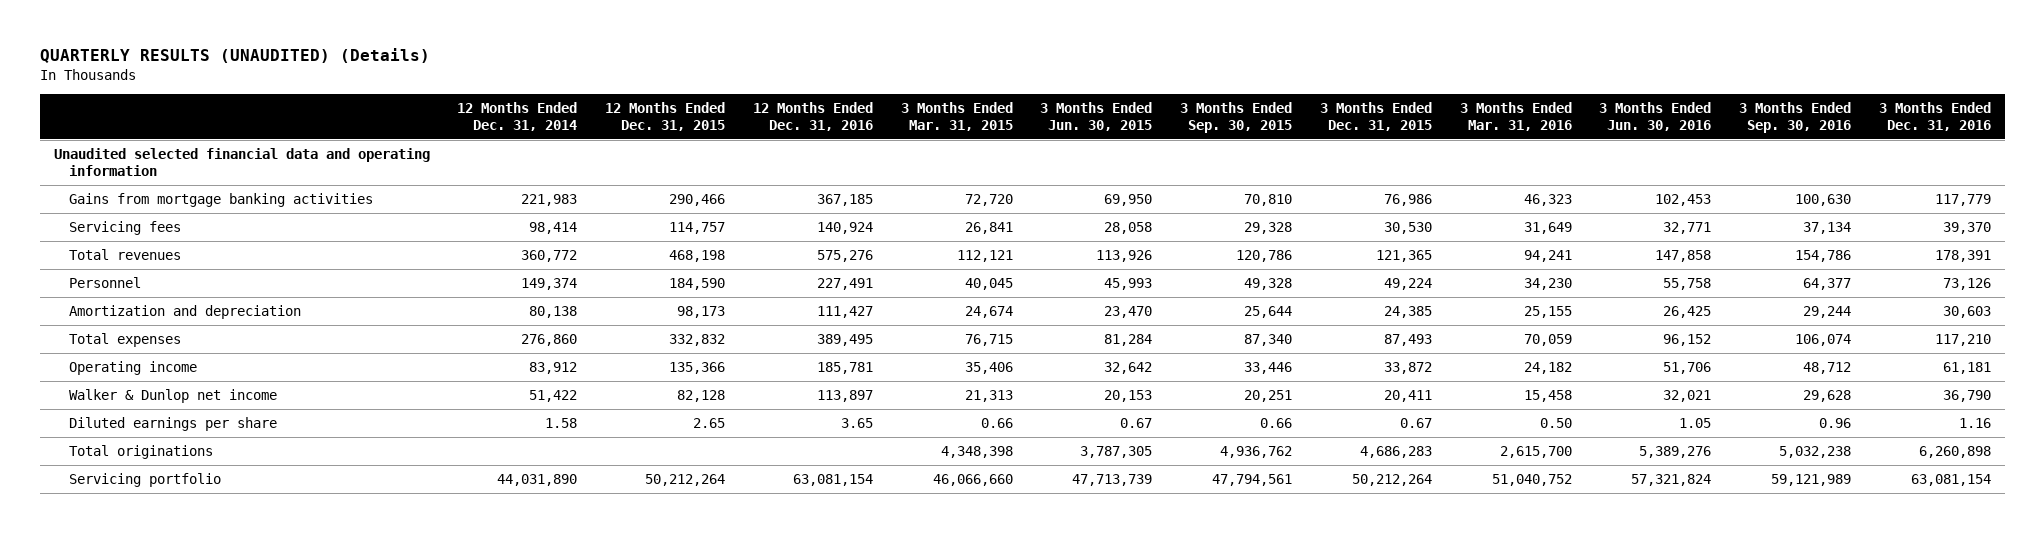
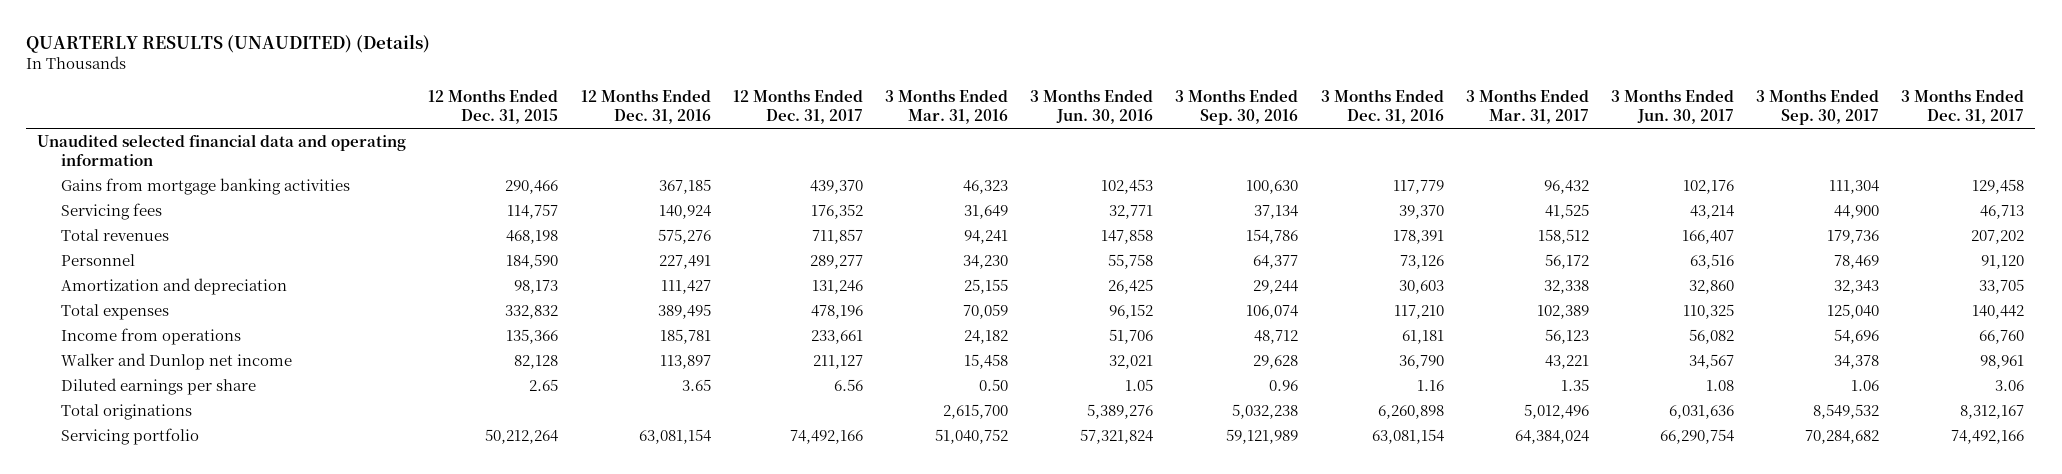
- | 12 Months Ended Dec. 31, 2014 | 12 Months Ended Dec. 31, 2015 | 12 Months Ended Dec. 31, 2016 | 3 Months Ended Mar. 31, 2015 | 3 Months Ended Jun. 30, 2015 | 3 Months Ended Sep. 30, 2015 | 3 Months Ended Dec. 31, 2015 | 3 Months Ended Mar. 31, 2016 | 3 Months Ended Jun. 30, 2016 | 3 Months Ended Sep. 30, 2016 | 3 Months Ended Dec. 31, 2016
+ | 12 Months Ended Dec. 31, 2015 | 12 Months Ended Dec. 31, 2016 | 12 Months Ended Dec. 31, 2017 | 3 Months Ended Mar. 31, 2016 | 3 Months Ended Jun. 30, 2016 | 3 Months Ended Sep. 30, 2016 | 3 Months Ended Dec. 31, 2016 | 3 Months Ended Mar. 31, 2017 | 3 Months Ended Jun. 30, 2017 | 3 Months Ended Sep. 30, 2017 | 3 Months Ended Dec. 31, 2017
- Operating income | 83,912 | 135,366 | 185,781 | 35,406 | 32,642 | 33,446 | 33,872 | 24,182 | 51,706 | 48,712 | 61,181
- Walker & Dunlop net income | 51,422 | 82,128 | 113,897 | 21,313 | 20,153 | 20,251 | 20,411 | 15,458 | 32,021 | 29,628 | 36,790
+ Income from operations | 135,366 | 185,781 | 233,661 | 24,182 | 51,706 | 48,712 | 61,181 | 56,123 | 56,082 | 54,696 | 66,760
+ Walker and Dunlop net income | 82,128 | 113,897 | 211,127 | 15,458 | 32,021 | 29,628 | 36,790 | 43,221 | 34,567 | 34,378 | 98,961

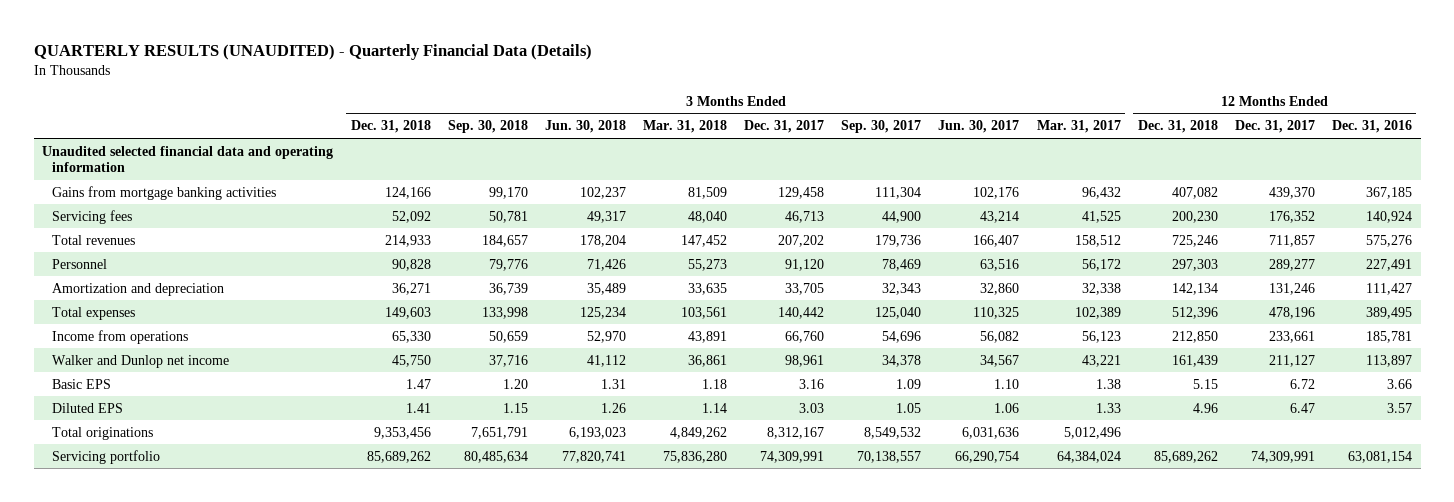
- QUARTERLY RESULTS (UNAUDITED) (Details)
+ QUARTERLY RESULTS (UNAUDITED) - Quarterly Financial Data (Details)
- | 12 Months Ended Dec. 31, 2015 | 12 Months Ended Dec. 31, 2016 | 12 Months Ended Dec. 31, 2017 | 3 Months Ended Mar. 31, 2016 | 3 Months Ended Jun. 30, 2016 | 3 Months Ended Sep. 30, 2016 | 3 Months Ended Dec. 31, 2016 | 3 Months Ended Mar. 31, 2017 | 3 Months Ended Jun. 30, 2017 | 3 Months Ended Sep. 30, 2017 | 3 Months Ended Dec. 31, 2017
+ | 3 Months Ended Dec. 31, 2018 | 3 Months Ended Sep. 30, 2018 | 3 Months Ended Jun. 30, 2018 | 3 Months Ended Mar. 31, 2018 | 3 Months Ended Dec. 31, 2017 | 3 Months Ended Sep. 30, 2017 | 3 Months Ended Jun. 30, 2017 | 3 Months Ended Mar. 31, 2017 | 12 Months Ended Dec. 31, 2018 | 12 Months Ended Dec. 31, 2017 | 12 Months Ended Dec. 31, 2016
- Diluted earnings per share | 2.65 | 3.65 | 6.56 | 0.50 | 1.05 | 0.96 | 1.16 | 1.35 | 1.08 | 1.06 | 3.06
+ Basic EPS | 1.47 | 1.20 | 1.31 | 1.18 | 3.16 | 1.09 | 1.10 | 1.38 | 5.15 | 6.72 | 3.66
+ Diluted EPS | 1.41 | 1.15 | 1.26 | 1.14 | 3.03 | 1.05 | 1.06 | 1.33 | 4.96 | 6.47 | 3.57
- Servicing portfolio | 50,212,264 | 63,081,154 | 74,492,166 | 51,040,752 | 57,321,824 | 59,121,989 | 63,081,154 | 64,384,024 | 66,290,754 | 70,284,682 | 74,492,166
+ Servicing portfolio | 85,689,262 | 80,485,634 | 77,820,741 | 75,836,280 | 74,309,991 | 70,138,557 | 66,290,754 | 64,384,024 | 85,689,262 | 74,309,991 | 63,081,154

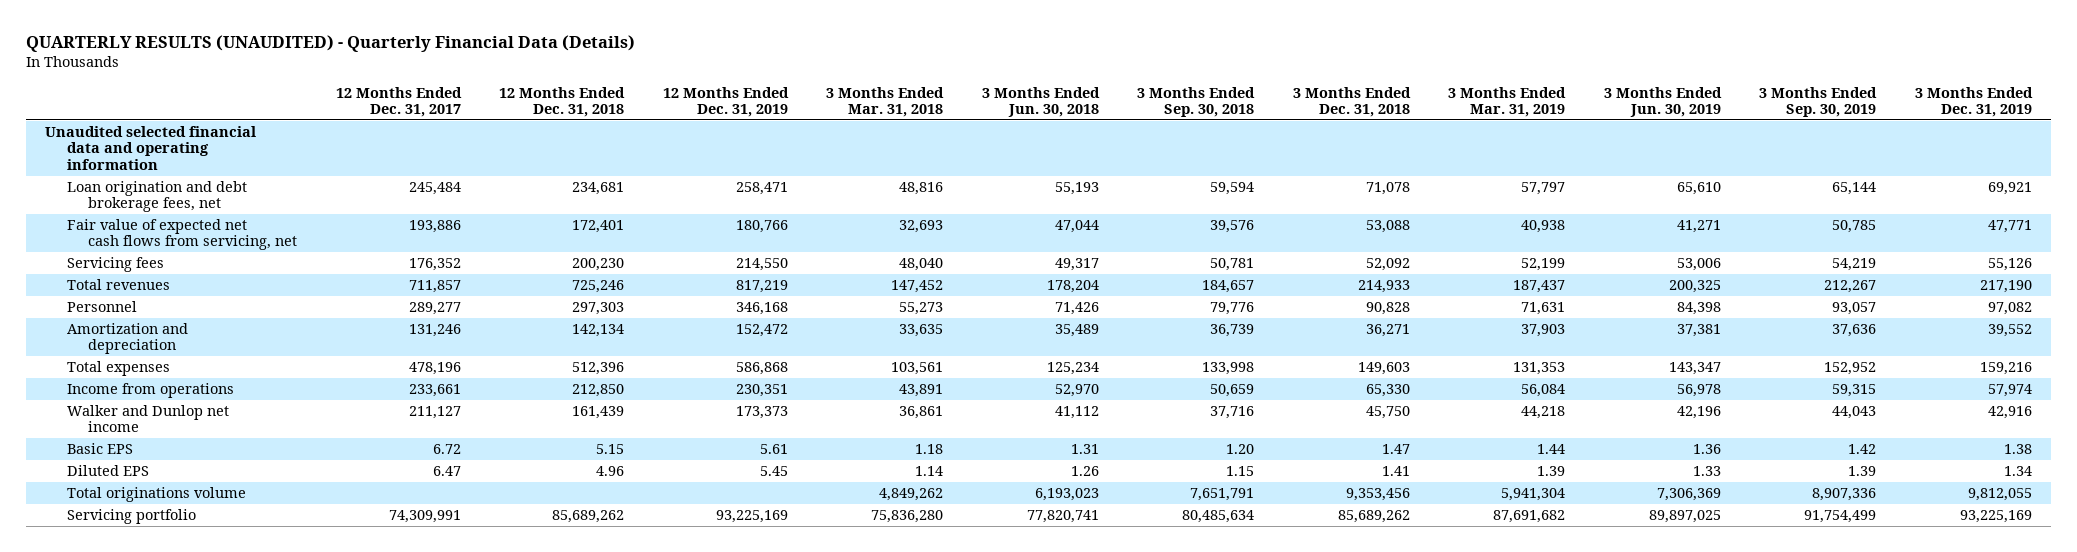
- | 3 Months Ended Dec. 31, 2018 | 3 Months Ended Sep. 30, 2018 | 3 Months Ended Jun. 30, 2018 | 3 Months Ended Mar. 31, 2018 | 3 Months Ended Dec. 31, 2017 | 3 Months Ended Sep. 30, 2017 | 3 Months Ended Jun. 30, 2017 | 3 Months Ended Mar. 31, 2017 | 12 Months Ended Dec. 31, 2018 | 12 Months Ended Dec. 31, 2017 | 12 Months Ended Dec. 31, 2016
+ | 12 Months Ended Dec. 31, 2017 | 12 Months Ended Dec. 31, 2018 | 12 Months Ended Dec. 31, 2019 | 3 Months Ended Mar. 31, 2018 | 3 Months Ended Jun. 30, 2018 | 3 Months Ended Sep. 30, 2018 | 3 Months Ended Dec. 31, 2018 | 3 Months Ended Mar. 31, 2019 | 3 Months Ended Jun. 30, 2019 | 3 Months Ended Sep. 30, 2019 | 3 Months Ended Dec. 31, 2019
- Gains from mortgage banking activities | 124,166 | 99,170 | 102,237 | 81,509 | 129,458 | 111,304 | 102,176 | 96,432 | 407,082 | 439,370 | 367,185
+ Loan origination and debt brokerage fees, net | 245,484 | 234,681 | 258,471 | 48,816 | 55,193 | 59,594 | 71,078 | 57,797 | 65,610 | 65,144 | 69,921
+ Fair value of expected net cash flows from servicing, net | 193,886 | 172,401 | 180,766 | 32,693 | 47,044 | 39,576 | 53,088 | 40,938 | 41,271 | 50,785 | 47,771
- Total originations | 9,353,456 | 7,651,791 | 6,193,023 | 4,849,262 | 8,312,167 | 8,549,532 | 6,031,636 | 5,012,496 | | |
+ Total originations volume | | | | 4,849,262 | 6,193,023 | 7,651,791 | 9,353,456 | 5,941,304 | 7,306,369 | 8,907,336 | 9,812,055

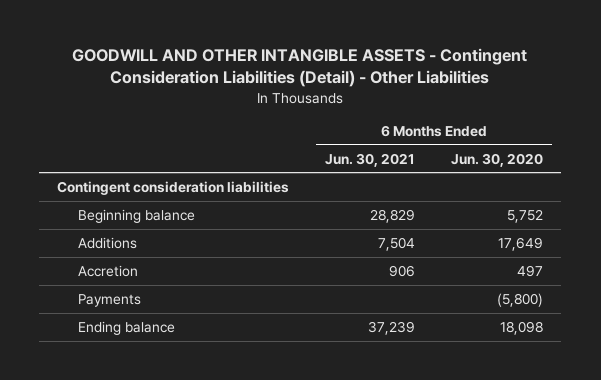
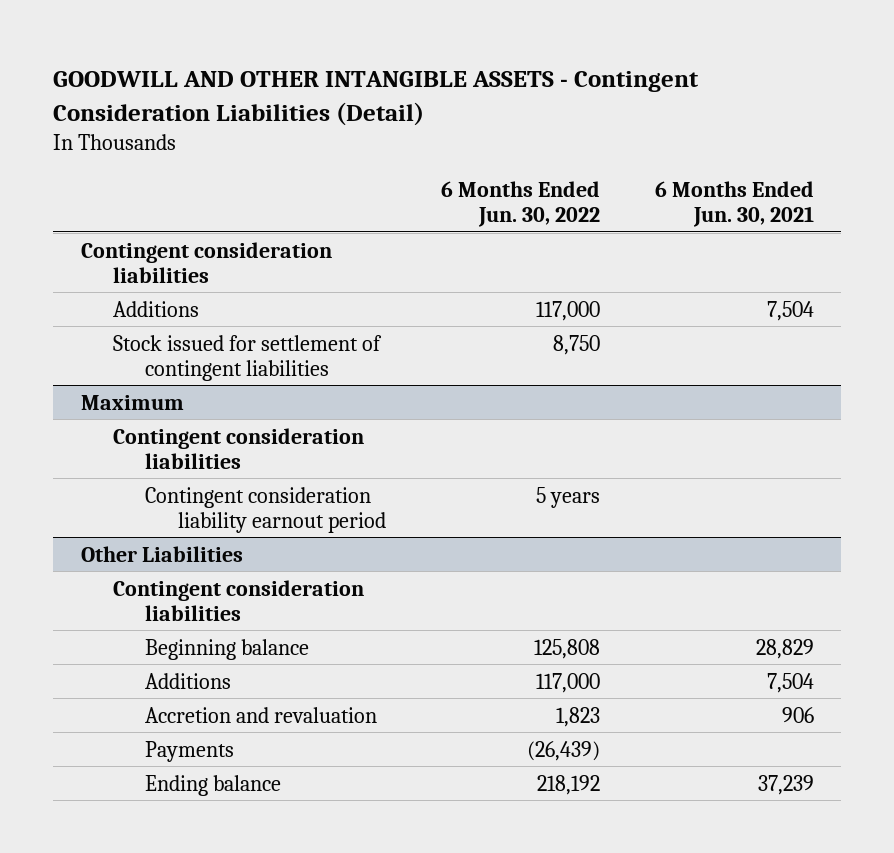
- GOODWILL AND OTHER INTANGIBLE ASSETS - Contingent Consideration Liabilities (Detail) - Other Liabilities
+ GOODWILL AND OTHER INTANGIBLE ASSETS - Contingent Consideration Liabilities (Detail)
- | 6 Months Ended Jun. 30, 2021 | 6 Months Ended Jun. 30, 2020
+ | 6 Months Ended Jun. 30, 2022 | 6 Months Ended Jun. 30, 2021
+ Additions | 117,000 | 7,504
+ Stock issued for settlement of contingent liabilities | 8,750 |
+ Maximum
+ Contingent consideration liabilities
+ Contingent consideration liability earnout period | 5 years |
+ Other Liabilities
+ Contingent consideration liabilities
- Accretion | 906 | 497
+ Accretion and revaluation | 1,823 | 906

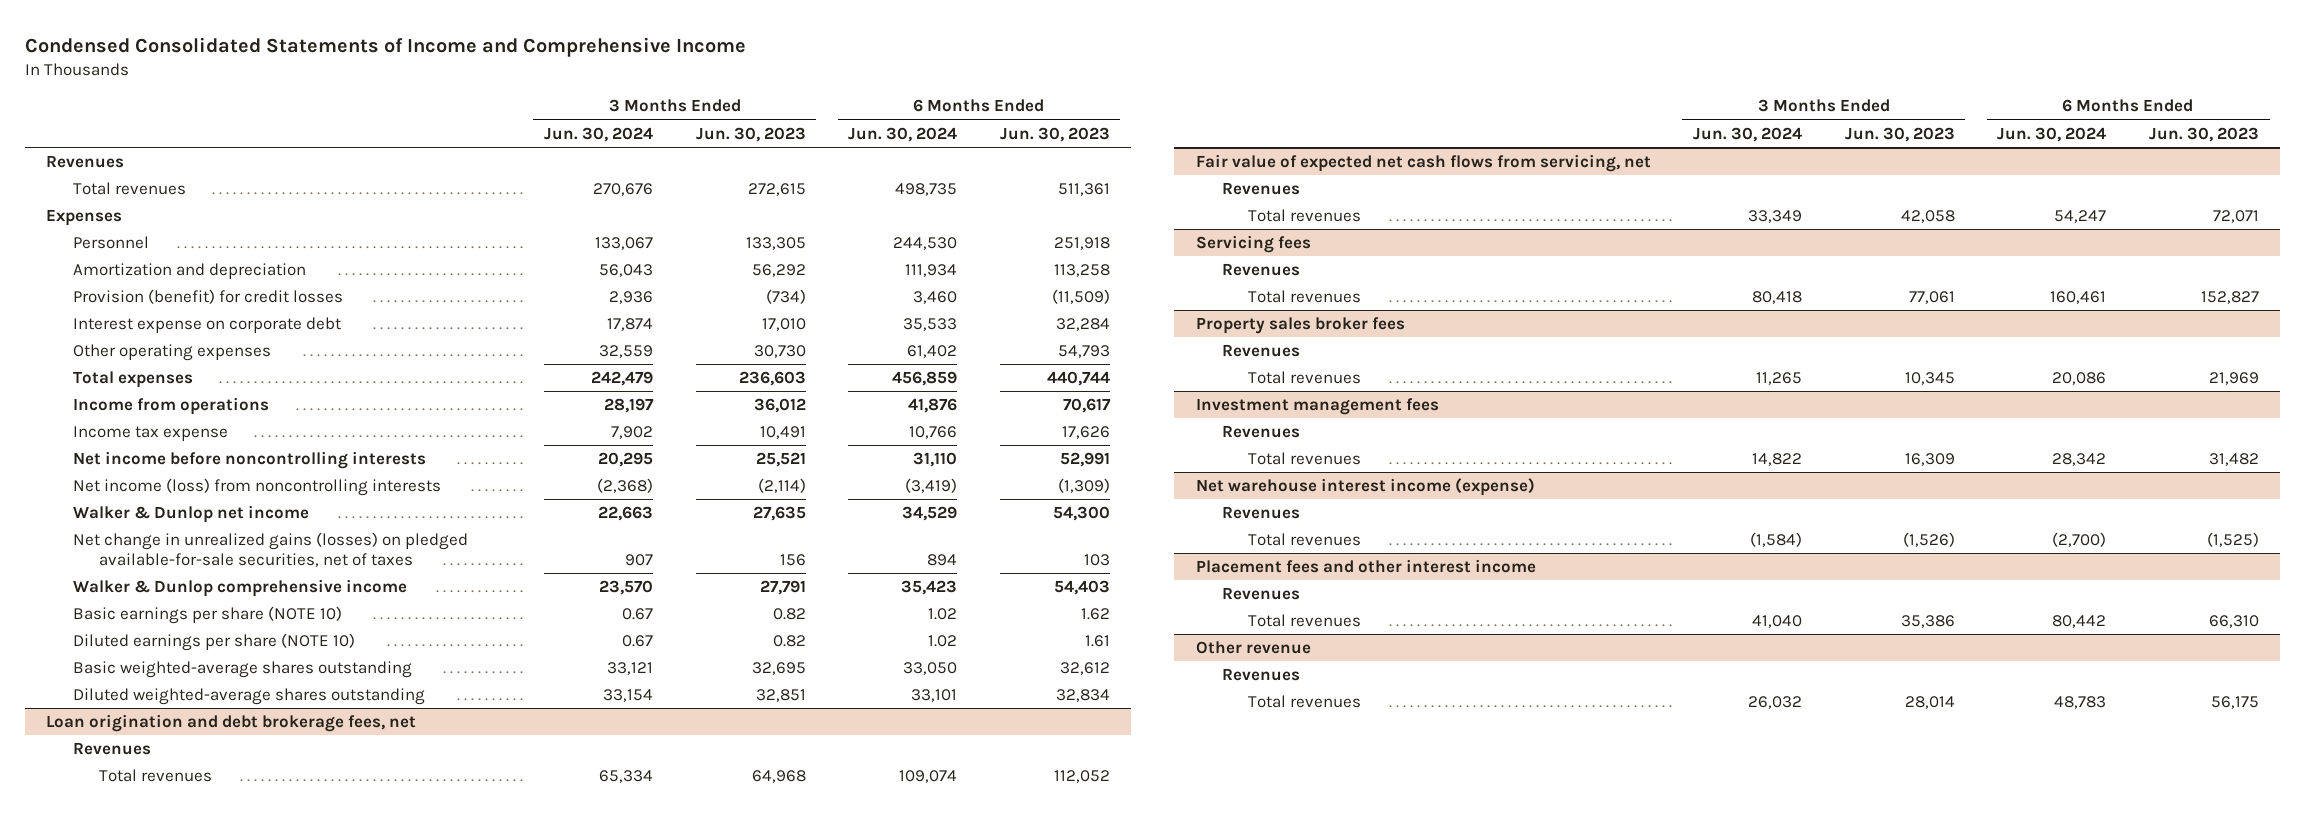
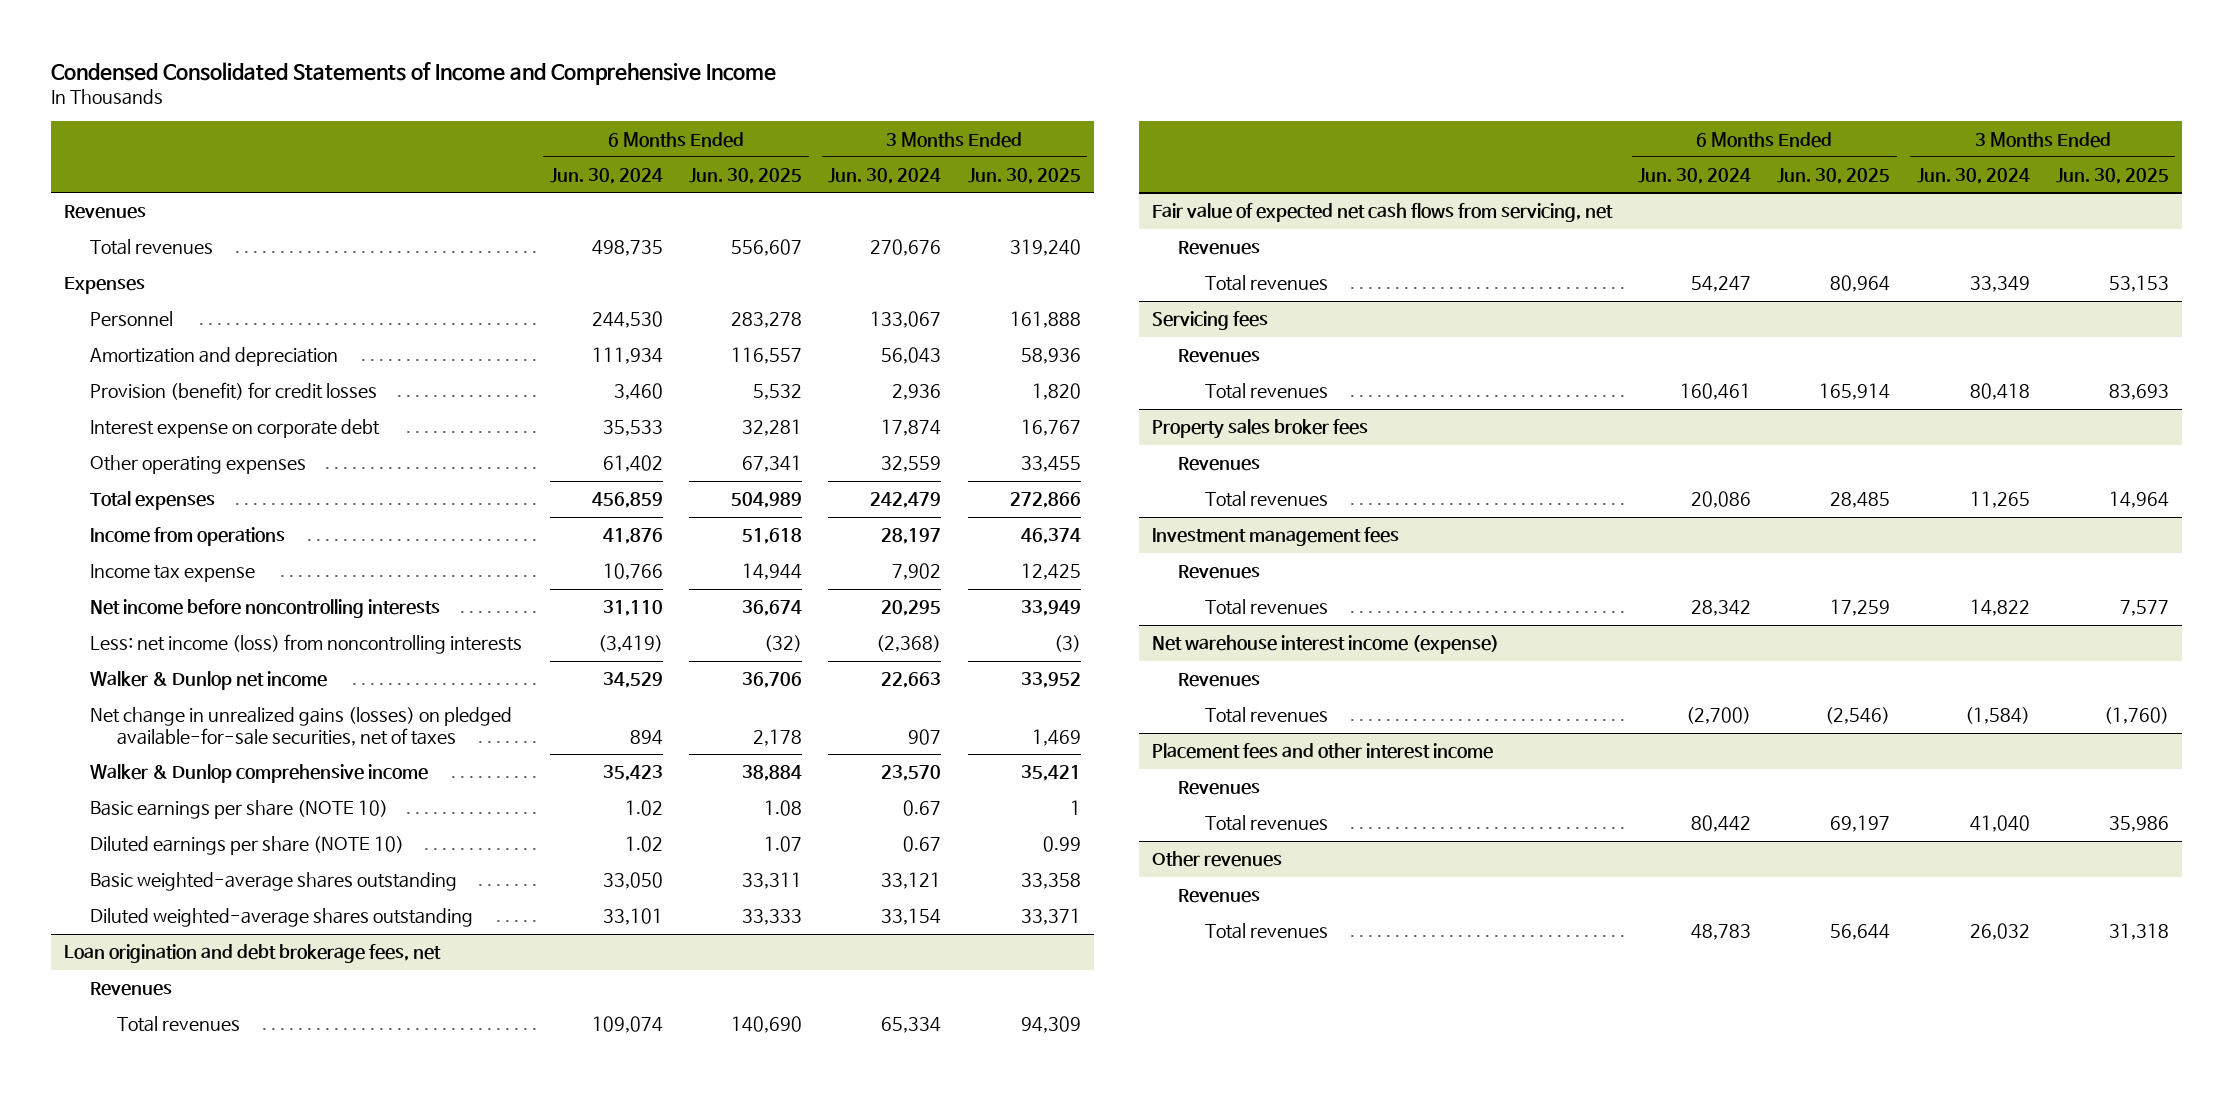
- | 3 Months Ended Jun. 30, 2024 | 3 Months Ended Jun. 30, 2023 | 6 Months Ended Jun. 30, 2024 | 6 Months Ended Jun. 30, 2023
+ | 6 Months Ended Jun. 30, 2024 | 6 Months Ended Jun. 30, 2025 | 3 Months Ended Jun. 30, 2024 | 3 Months Ended Jun. 30, 2025
- Net income (loss) from noncontrolling interests | (2,368) | (2,114) | (3,419) | (1,309)
+ Less: net income (loss) from noncontrolling interests | (3,419) | (32) | (2,368) | (3)
- Other revenue
+ Other revenues

